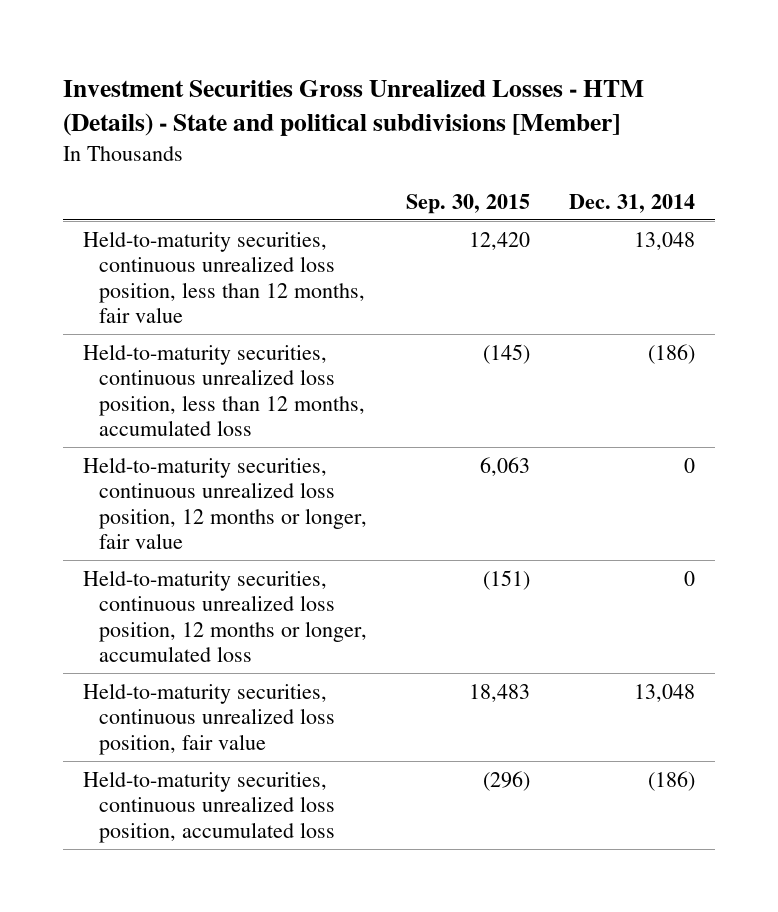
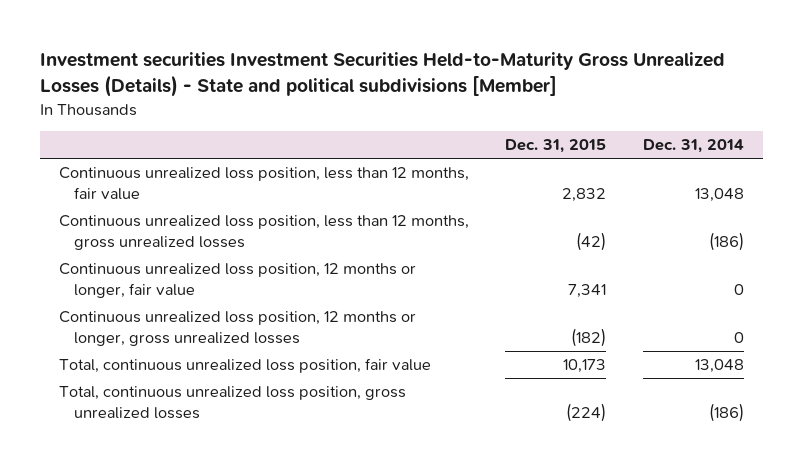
- Investment Securities Gross Unrealized Losses - HTM (Details) - State and political subdivisions [Member]
+ Investment securities Investment Securities Held-to-Maturity Gross Unrealized Losses (Details) - State and political subdivisions [Member]
- | Sep. 30, 2015 | Dec. 31, 2014
+ | Dec. 31, 2015 | Dec. 31, 2014
- Held-to-maturity securities, continuous unrealized loss position, less than 12 months, fair value | 12,420 | 13,048
- Held-to-maturity securities, continuous unrealized loss position, less than 12 months, accumulated loss | (145) | (186)
- Held-to-maturity securities, continuous unrealized loss position, 12 months or longer, fair value | 6,063 | 0
- Held-to-maturity securities, continuous unrealized loss position, 12 months or longer, accumulated loss | (151) | 0
- Held-to-maturity securities, continuous unrealized loss position, fair value | 18,483 | 13,048
- Held-to-maturity securities, continuous unrealized loss position, accumulated loss | (296) | (186)
+ Continuous unrealized loss position, less than 12 months, fair value | 2,832 | 13,048
+ Continuous unrealized loss position, less than 12 months, gross unrealized losses | (42) | (186)
+ Continuous unrealized loss position, 12 months or longer, fair value | 7,341 | 0
+ Continuous unrealized loss position, 12 months or longer, gross unrealized losses | (182) | 0
+ Total, continuous unrealized loss position, fair value | 10,173 | 13,048
+ Total, continuous unrealized loss position, gross unrealized losses | (224) | (186)

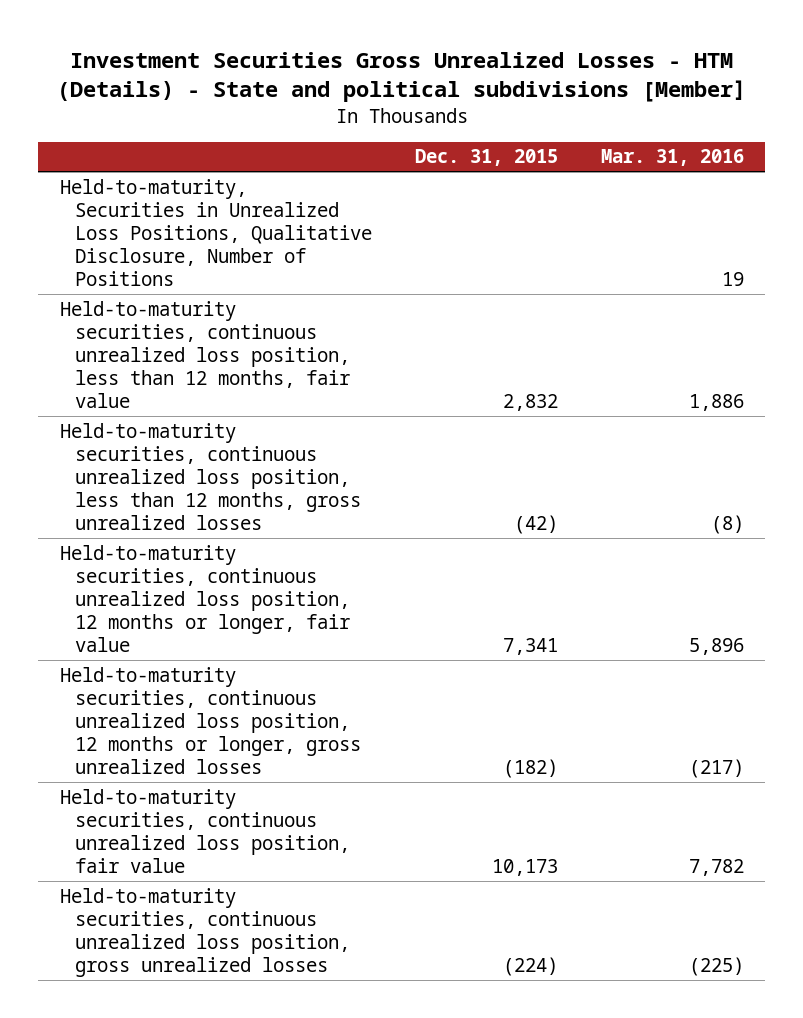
- Investment securities Investment Securities Held-to-Maturity Gross Unrealized Losses (Details) - State and political subdivisions [Member]
+ Investment Securities Gross Unrealized Losses - HTM (Details) - State and political subdivisions [Member]
- | Dec. 31, 2015 | Dec. 31, 2014
+ | Dec. 31, 2015 | Mar. 31, 2016
- Continuous unrealized loss position, less than 12 months, fair value | 2,832 | 13,048
- Continuous unrealized loss position, less than 12 months, gross unrealized losses | (42) | (186)
- Continuous unrealized loss position, 12 months or longer, fair value | 7,341 | 0
- Continuous unrealized loss position, 12 months or longer, gross unrealized losses | (182) | 0
- Total, continuous unrealized loss position, fair value | 10,173 | 13,048
- Total, continuous unrealized loss position, gross unrealized losses | (224) | (186)
+ Held-to-maturity, Securities in Unrealized Loss Positions, Qualitative Disclosure, Number of Positions | | 19
+ Held-to-maturity securities, continuous unrealized loss position, less than 12 months, fair value | 2,832 | 1,886
+ Held-to-maturity securities, continuous unrealized loss position, less than 12 months, gross unrealized losses | (42) | (8)
+ Held-to-maturity securities, continuous unrealized loss position, 12 months or longer, fair value | 7,341 | 5,896
+ Held-to-maturity securities, continuous unrealized loss position, 12 months or longer, gross unrealized losses | (182) | (217)
+ Held-to-maturity securities, continuous unrealized loss position, fair value | 10,173 | 7,782
+ Held-to-maturity securities, continuous unrealized loss position, gross unrealized losses | (224) | (225)

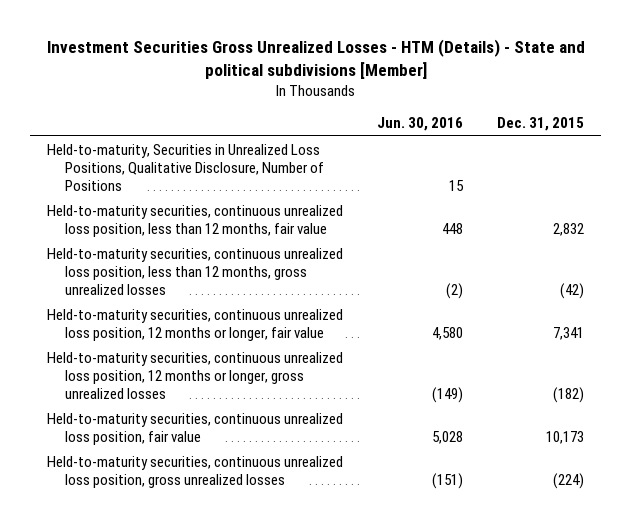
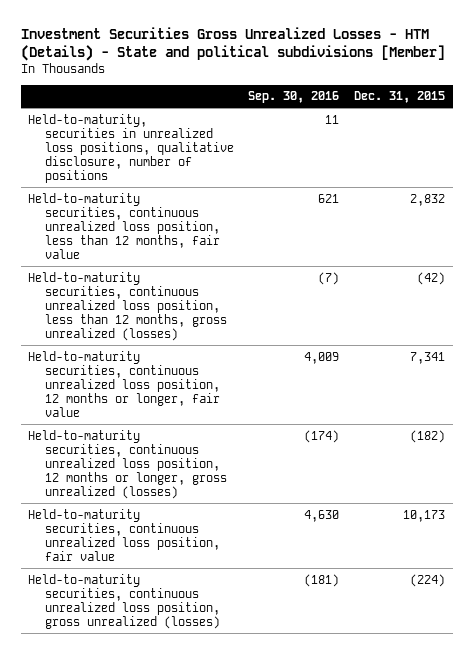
- | Jun. 30, 2016 | Dec. 31, 2015
+ | Sep. 30, 2016 | Dec. 31, 2015
- Held-to-maturity, Securities in Unrealized Loss Positions, Qualitative Disclosure, Number of Positions | 15 |
+ Held-to-maturity, securities in unrealized loss positions, qualitative disclosure, number of positions | 11 |
- Held-to-maturity securities, continuous unrealized loss position, less than 12 months, gross unrealized losses | (2) | (42)
+ Held-to-maturity securities, continuous unrealized loss position, less than 12 months, gross unrealized (losses) | (7) | (42)
- Held-to-maturity securities, continuous unrealized loss position, 12 months or longer, gross unrealized losses | (149) | (182)
+ Held-to-maturity securities, continuous unrealized loss position, 12 months or longer, gross unrealized (losses) | (174) | (182)
- Held-to-maturity securities, continuous unrealized loss position, gross unrealized losses | (151) | (224)
+ Held-to-maturity securities, continuous unrealized loss position, gross unrealized (losses) | (181) | (224)

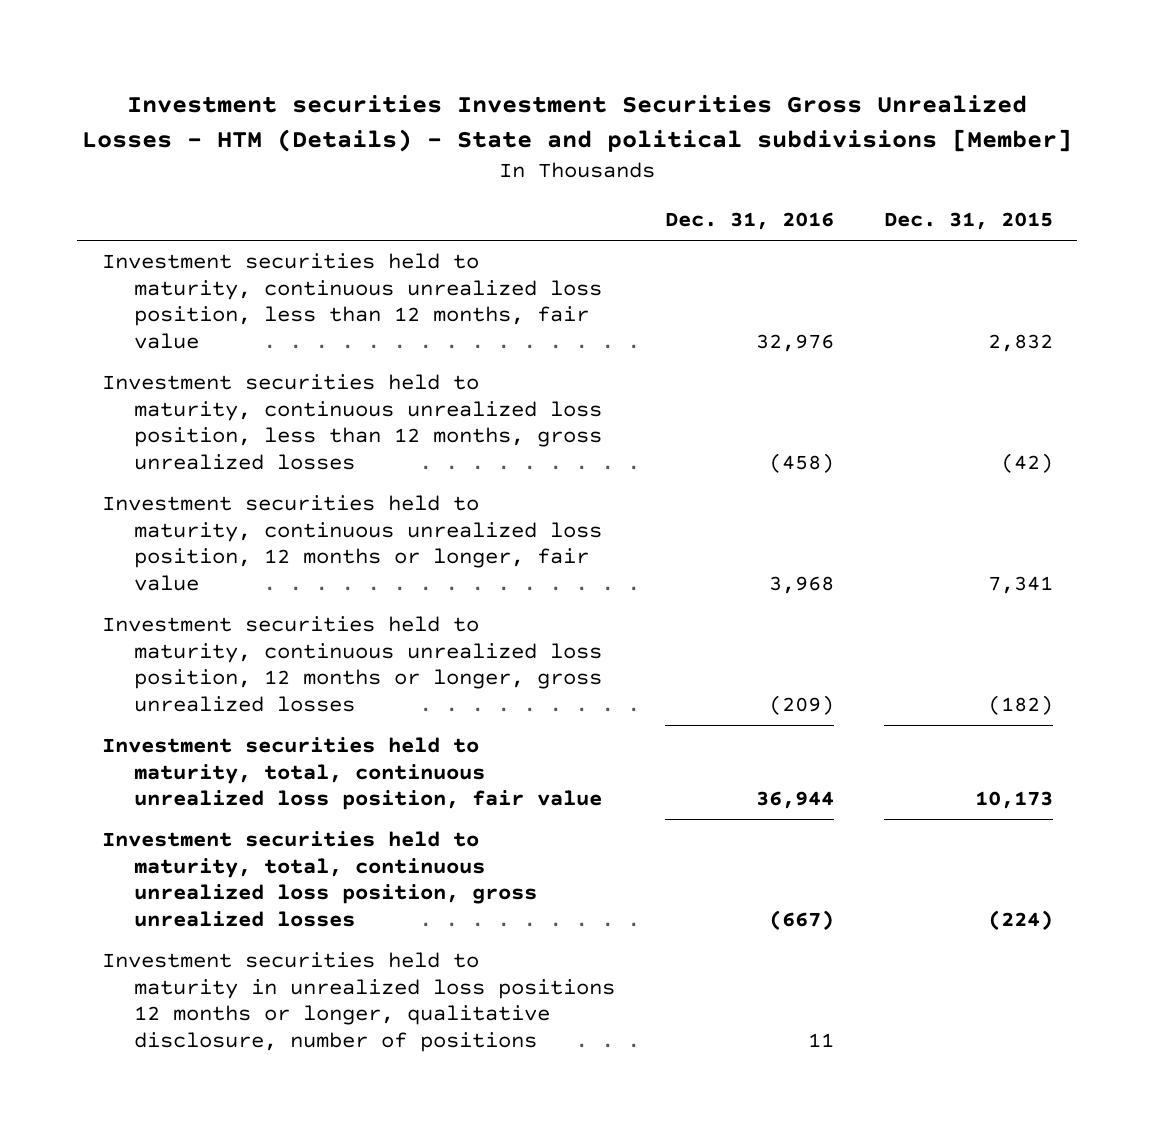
- Investment Securities Gross Unrealized Losses - HTM (Details) - State and political subdivisions [Member]
+ Investment securities Investment Securities Gross Unrealized Losses - HTM (Details) - State and political subdivisions [Member]
- | Sep. 30, 2016 | Dec. 31, 2015
+ | Dec. 31, 2016 | Dec. 31, 2015
- Held-to-maturity, securities in unrealized loss positions, qualitative disclosure, number of positions | 11 |
- Held-to-maturity securities, continuous unrealized loss position, less than 12 months, fair value | 621 | 2,832
- Held-to-maturity securities, continuous unrealized loss position, less than 12 months, gross unrealized (losses) | (7) | (42)
- Held-to-maturity securities, continuous unrealized loss position, 12 months or longer, fair value | 4,009 | 7,341
- Held-to-maturity securities, continuous unrealized loss position, 12 months or longer, gross unrealized (losses) | (174) | (182)
- Held-to-maturity securities, continuous unrealized loss position, fair value | 4,630 | 10,173
- Held-to-maturity securities, continuous unrealized loss position, gross unrealized (losses) | (181) | (224)
+ Investment securities held to maturity, continuous unrealized loss position, less than 12 months, fair value | 32,976 | 2,832
+ Investment securities held to maturity, continuous unrealized loss position, less than 12 months, gross unrealized losses | (458) | (42)
+ Investment securities held to maturity, continuous unrealized loss position, 12 months or longer, fair value | 3,968 | 7,341
+ Investment securities held to maturity, continuous unrealized loss position, 12 months or longer, gross unrealized losses | (209) | (182)
+ Investment securities held to maturity, total, continuous unrealized loss position, fair value | 36,944 | 10,173
+ Investment securities held to maturity, total, continuous unrealized loss position, gross unrealized losses | (667) | (224)
+ Investment securities held to maturity in unrealized loss positions 12 months or longer, qualitative disclosure, number of positions | 11 |

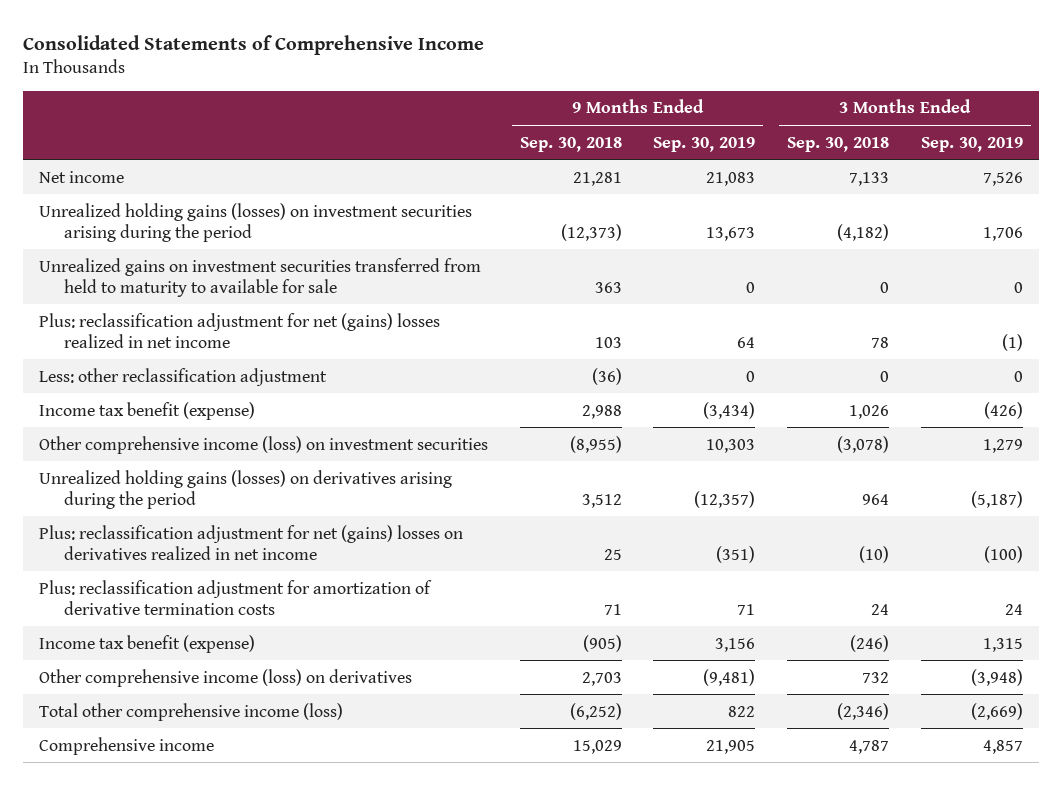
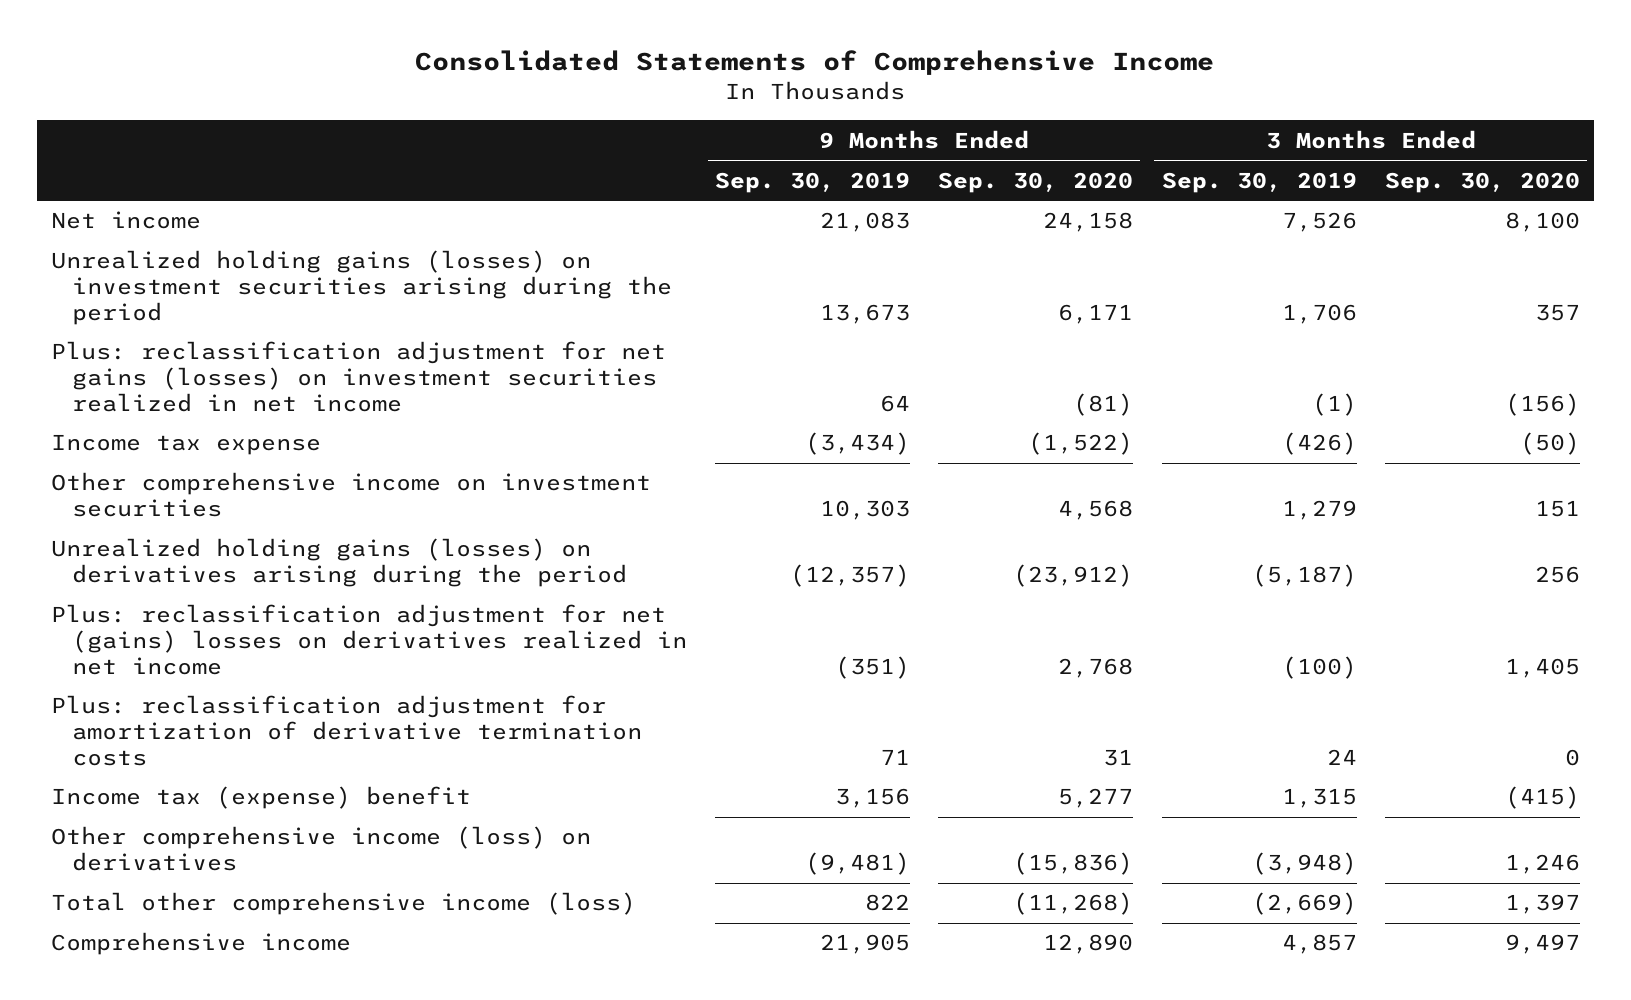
- | 9 Months Ended Sep. 30, 2018 | 9 Months Ended Sep. 30, 2019 | 3 Months Ended Sep. 30, 2018 | 3 Months Ended Sep. 30, 2019
+ | 9 Months Ended Sep. 30, 2019 | 9 Months Ended Sep. 30, 2020 | 3 Months Ended Sep. 30, 2019 | 3 Months Ended Sep. 30, 2020
- Unrealized gains on investment securities transferred from held to maturity to available for sale | 363 | 0 | 0 | 0
- Plus: reclassification adjustment for net (gains) losses realized in net income | 103 | 64 | 78 | (1)
- Less: other reclassification adjustment | (36) | 0 | 0 | 0
- Income tax benefit (expense) | 2,988 | (3,434) | 1,026 | (426)
- Other comprehensive income (loss) on investment securities | (8,955) | 10,303 | (3,078) | 1,279
+ Plus: reclassification adjustment for net gains (losses) on investment securities realized in net income | 64 | (81) | (1) | (156)
+ Income tax expense | (3,434) | (1,522) | (426) | (50)
+ Other comprehensive income on investment securities | 10,303 | 4,568 | 1,279 | 151
- Income tax benefit (expense) | (905) | 3,156 | (246) | 1,315
+ Income tax (expense) benefit | 3,156 | 5,277 | 1,315 | (415)

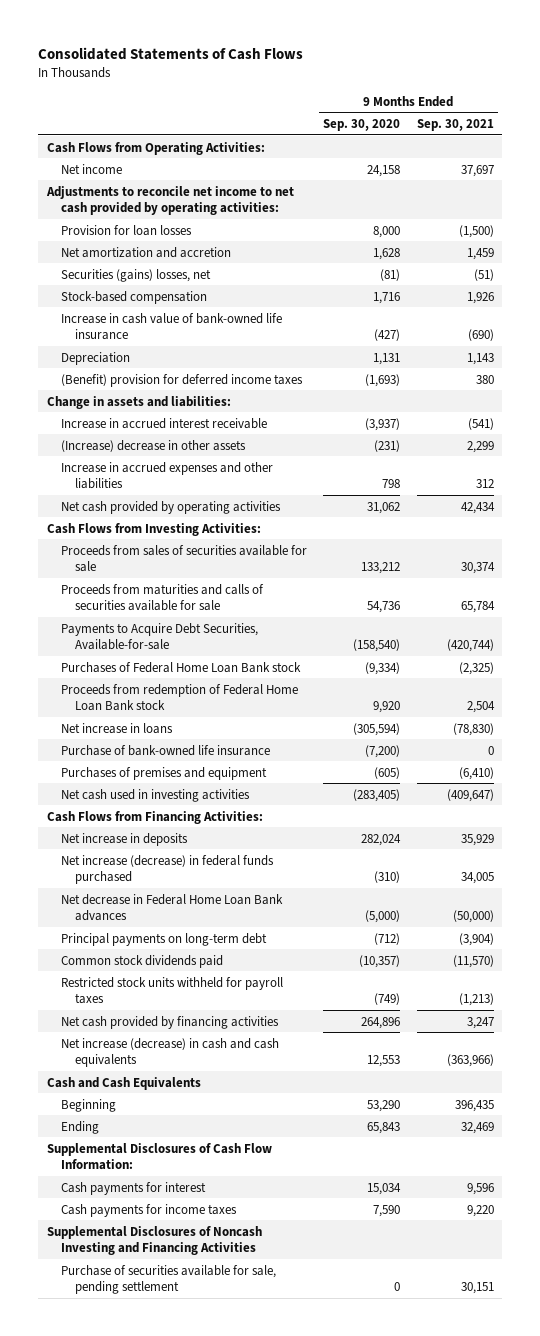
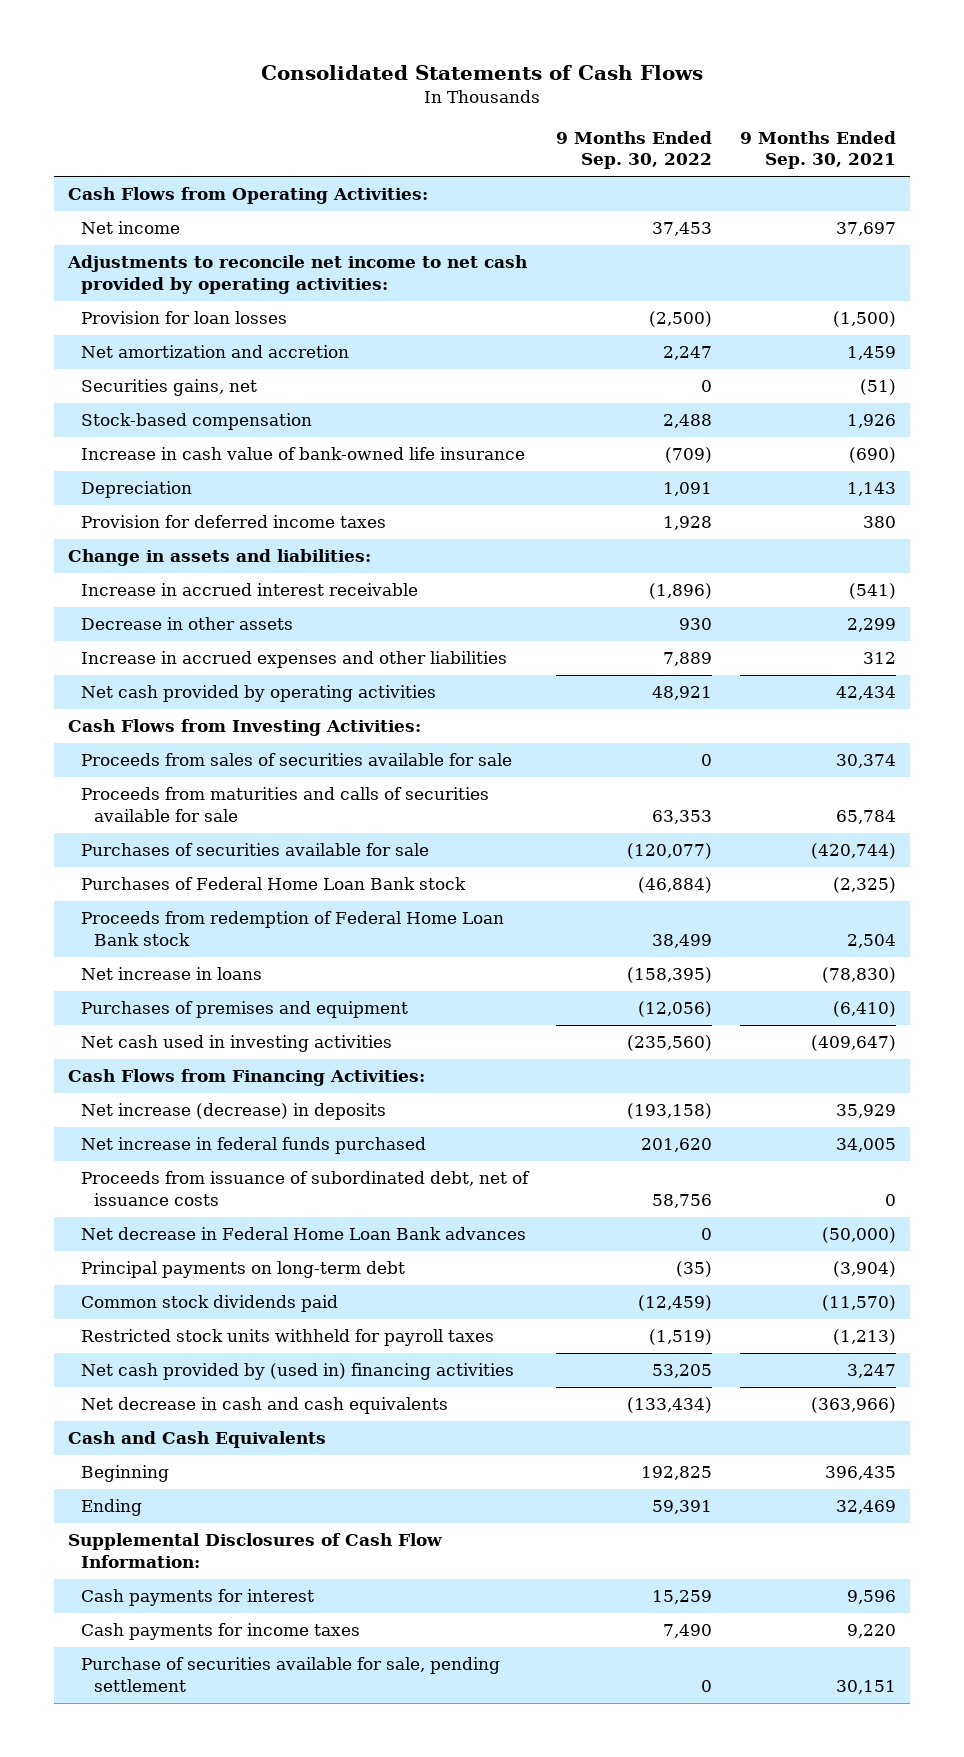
- | 9 Months Ended Sep. 30, 2020 | 9 Months Ended Sep. 30, 2021
+ | 9 Months Ended Sep. 30, 2022 | 9 Months Ended Sep. 30, 2021
- Securities (gains) losses, net | (81) | (51)
+ Securities gains, net | 0 | (51)
- (Benefit) provision for deferred income taxes | (1,693) | 380
+ Provision for deferred income taxes | 1,928 | 380
- (Increase) decrease in other assets | (231) | 2,299
+ Decrease in other assets | 930 | 2,299
- Payments to Acquire Debt Securities, Available-for-sale | (158,540) | (420,744)
+ Purchases of securities available for sale | (120,077) | (420,744)
- Purchase of bank-owned life insurance | (7,200) | 0
- Net increase in deposits | 282,024 | 35,929
- Net increase (decrease) in federal funds purchased | (310) | 34,005
+ Net increase (decrease) in deposits | (193,158) | 35,929
+ Net increase in federal funds purchased | 201,620 | 34,005
+ Proceeds from issuance of subordinated debt, net of issuance costs | 58,756 | 0
- Net cash provided by financing activities | 264,896 | 3,247
- Net increase (decrease) in cash and cash equivalents | 12,553 | (363,966)
+ Net cash provided by (used in) financing activities | 53,205 | 3,247
+ Net decrease in cash and cash equivalents | (133,434) | (363,966)
- Supplemental Disclosures of Noncash Investing and Financing Activities

